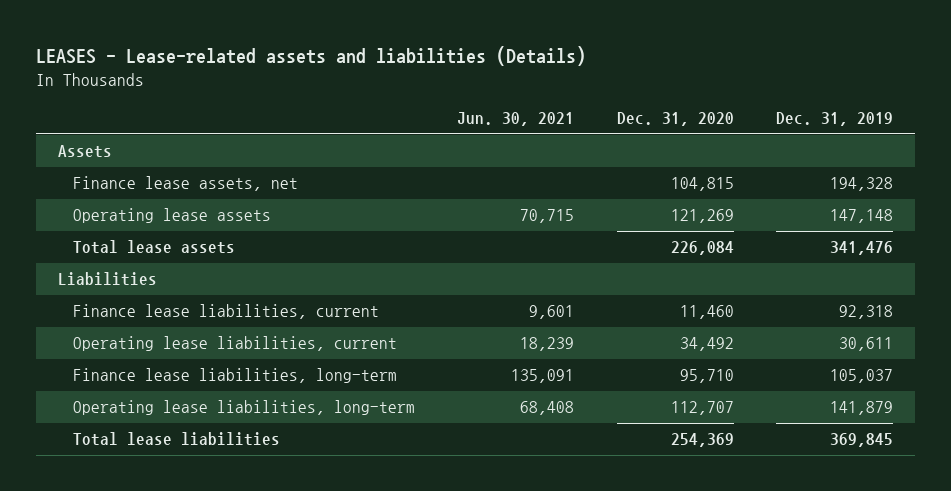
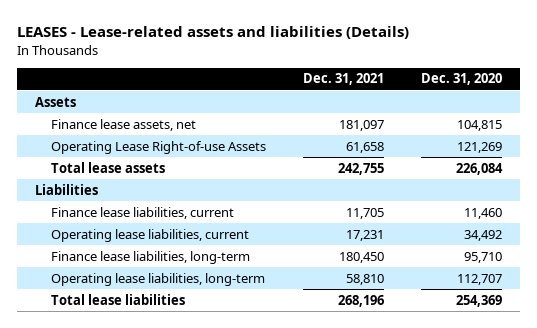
- | Jun. 30, 2021 | Dec. 31, 2020 | Dec. 31, 2019
+ | Dec. 31, 2021 | Dec. 31, 2020
- Operating lease assets | 70,715 | 121,269 | 147,148
+ Operating Lease Right-of-use Assets | 61,658 | 121,269

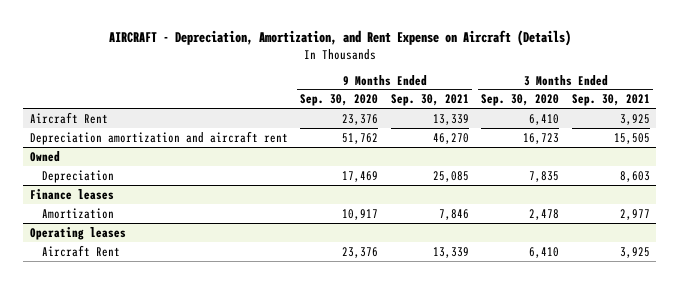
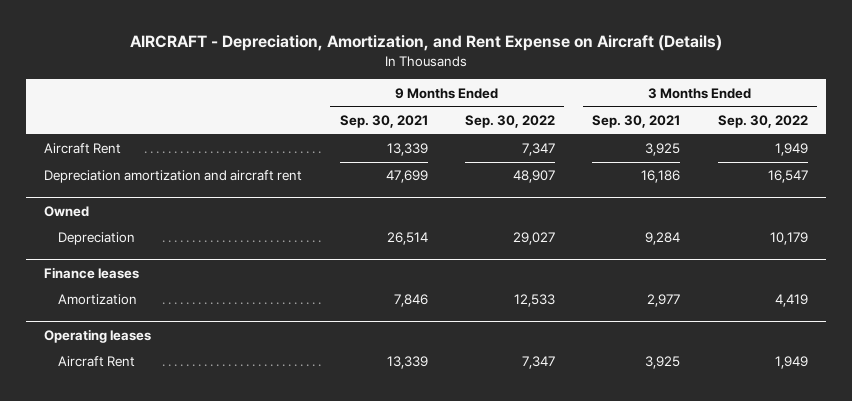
- | 9 Months Ended Sep. 30, 2020 | 9 Months Ended Sep. 30, 2021 | 3 Months Ended Sep. 30, 2020 | 3 Months Ended Sep. 30, 2021
+ | 9 Months Ended Sep. 30, 2021 | 9 Months Ended Sep. 30, 2022 | 3 Months Ended Sep. 30, 2021 | 3 Months Ended Sep. 30, 2022
- Depreciation amortization and aircraft rent | 51,762 | 46,270 | 16,723 | 15,505
+ Depreciation amortization and aircraft rent | 47,699 | 48,907 | 16,186 | 16,547
@ Owned
- Depreciation | 17,469 | 25,085 | 7,835 | 8,603
+ Depreciation | 26,514 | 29,027 | 9,284 | 10,179

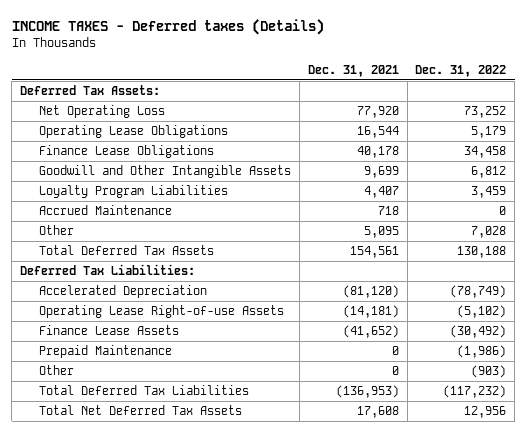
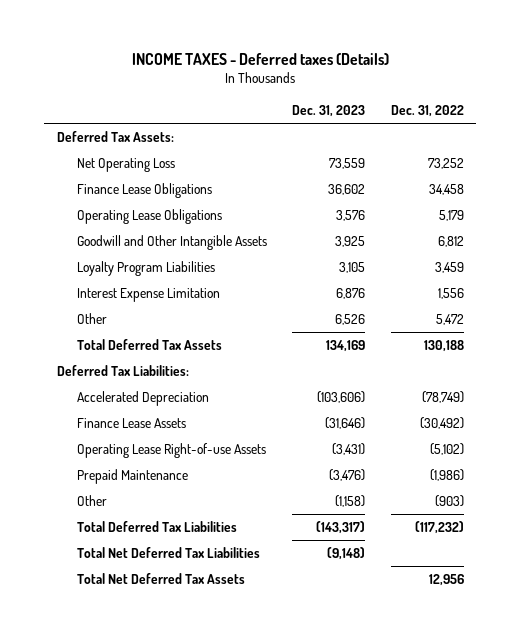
- | Dec. 31, 2021 | Dec. 31, 2022
+ | Dec. 31, 2023 | Dec. 31, 2022
moved down: Operating Lease Obligations | 3,576 | 5,179
- Accrued Maintenance | 718 | 0
- Other | 5,095 | 7,028
+ Interest Expense Limitation | 6,876 | 1,556
+ Other | 6,526 | 5,472
moved down: Operating Lease Right-of-use Assets | (3,431) | (5,102)
+ Total Net Deferred Tax Liabilities | (9,148) |

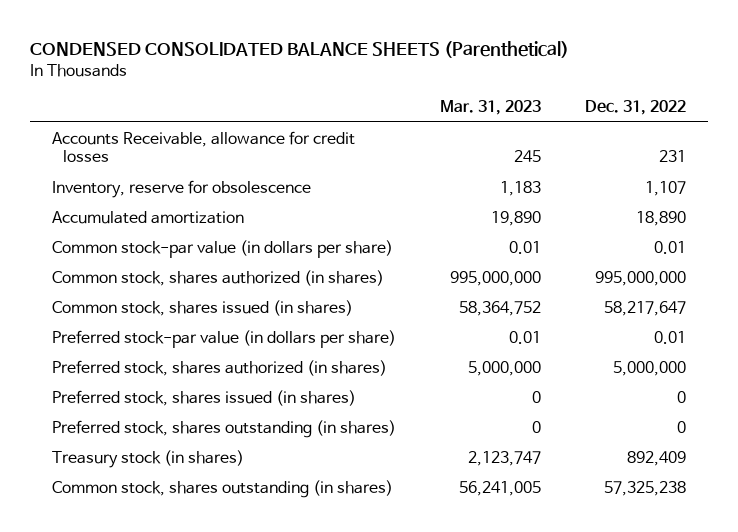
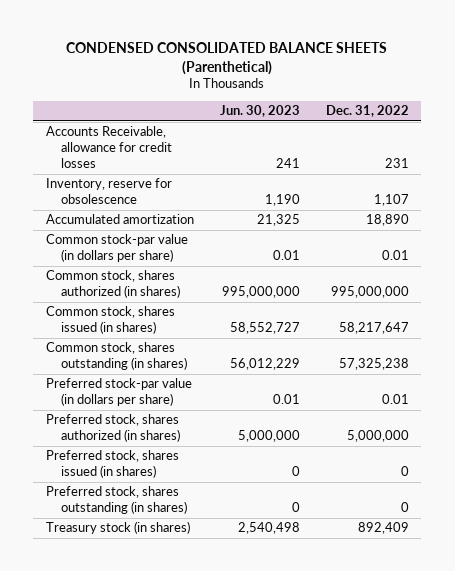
- | Mar. 31, 2023 | Dec. 31, 2022
+ | Jun. 30, 2023 | Dec. 31, 2022
moved up: Common stock, shares outstanding (in shares) | 56,012,229 | 57,325,238

